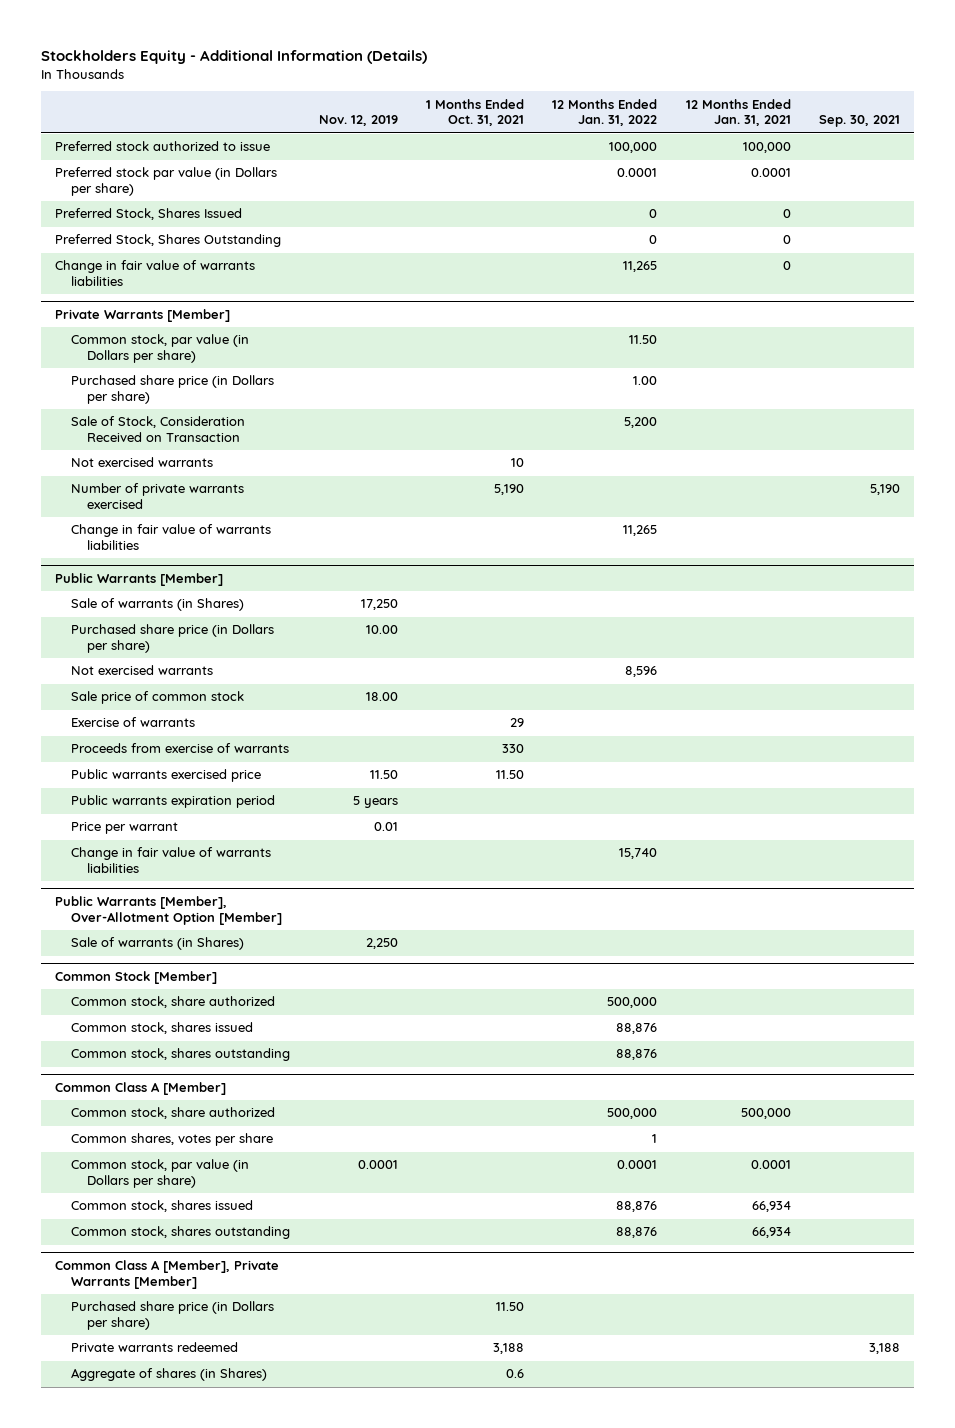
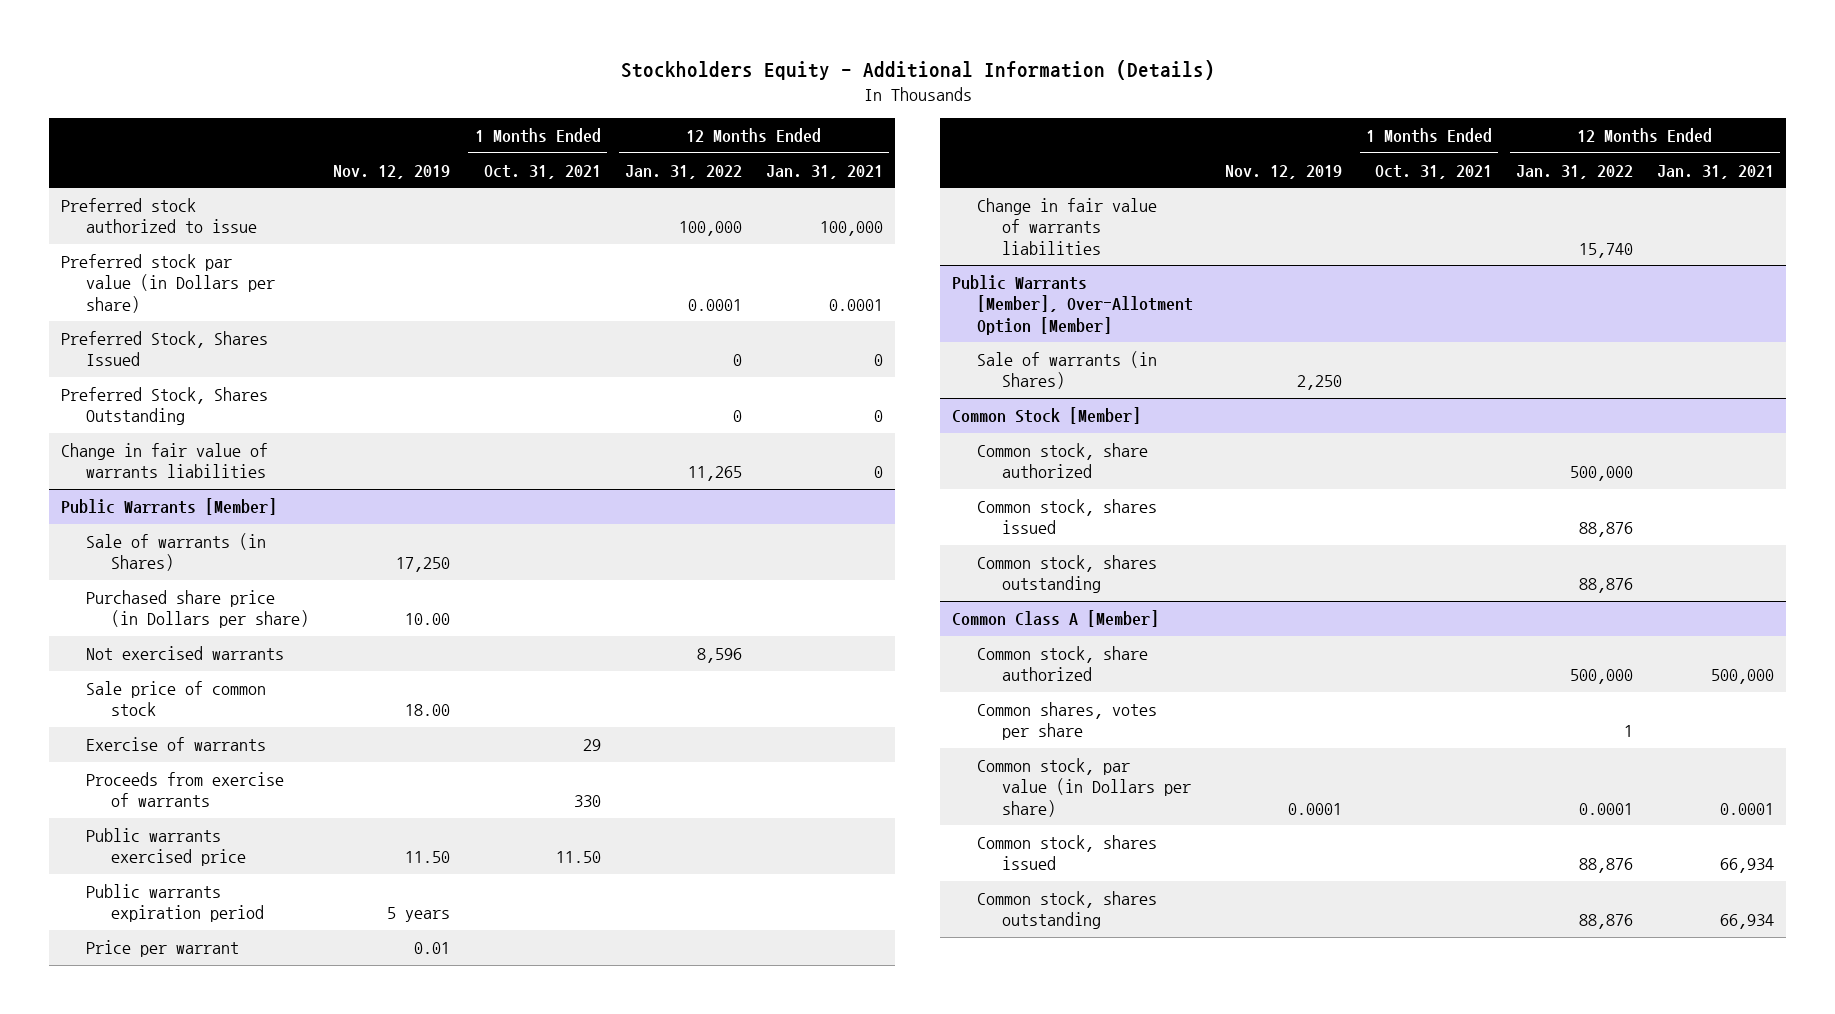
- | Nov. 12, 2019 | 1 Months Ended Oct. 31, 2021 | 12 Months Ended Jan. 31, 2022 | 12 Months Ended Jan. 31, 2021 | Sep. 30, 2021
+ | Nov. 12, 2019 | 1 Months Ended Oct. 31, 2021 | 12 Months Ended Jan. 31, 2022 | 12 Months Ended Jan. 31, 2021
- Private Warrants [Member]
- Common stock, par value (in Dollars per share) | | | 11.50 | |
- Purchased share price (in Dollars per share) | | | 1.00 | |
- Sale of Stock, Consideration Received on Transaction | | | 5,200 | |
- Not exercised warrants | | 10 | | |
- Number of private warrants exercised | | 5,190 | | | 5,190
- Change in fair value of warrants liabilities | | | 11,265 | |
- Common Class A [Member], Private Warrants [Member]
- Purchased share price (in Dollars per share) | | 11.50 | | |
- Private warrants redeemed | | 3,188 | | | 3,188
- Aggregate of shares (in Shares) | | 0.6 | | |

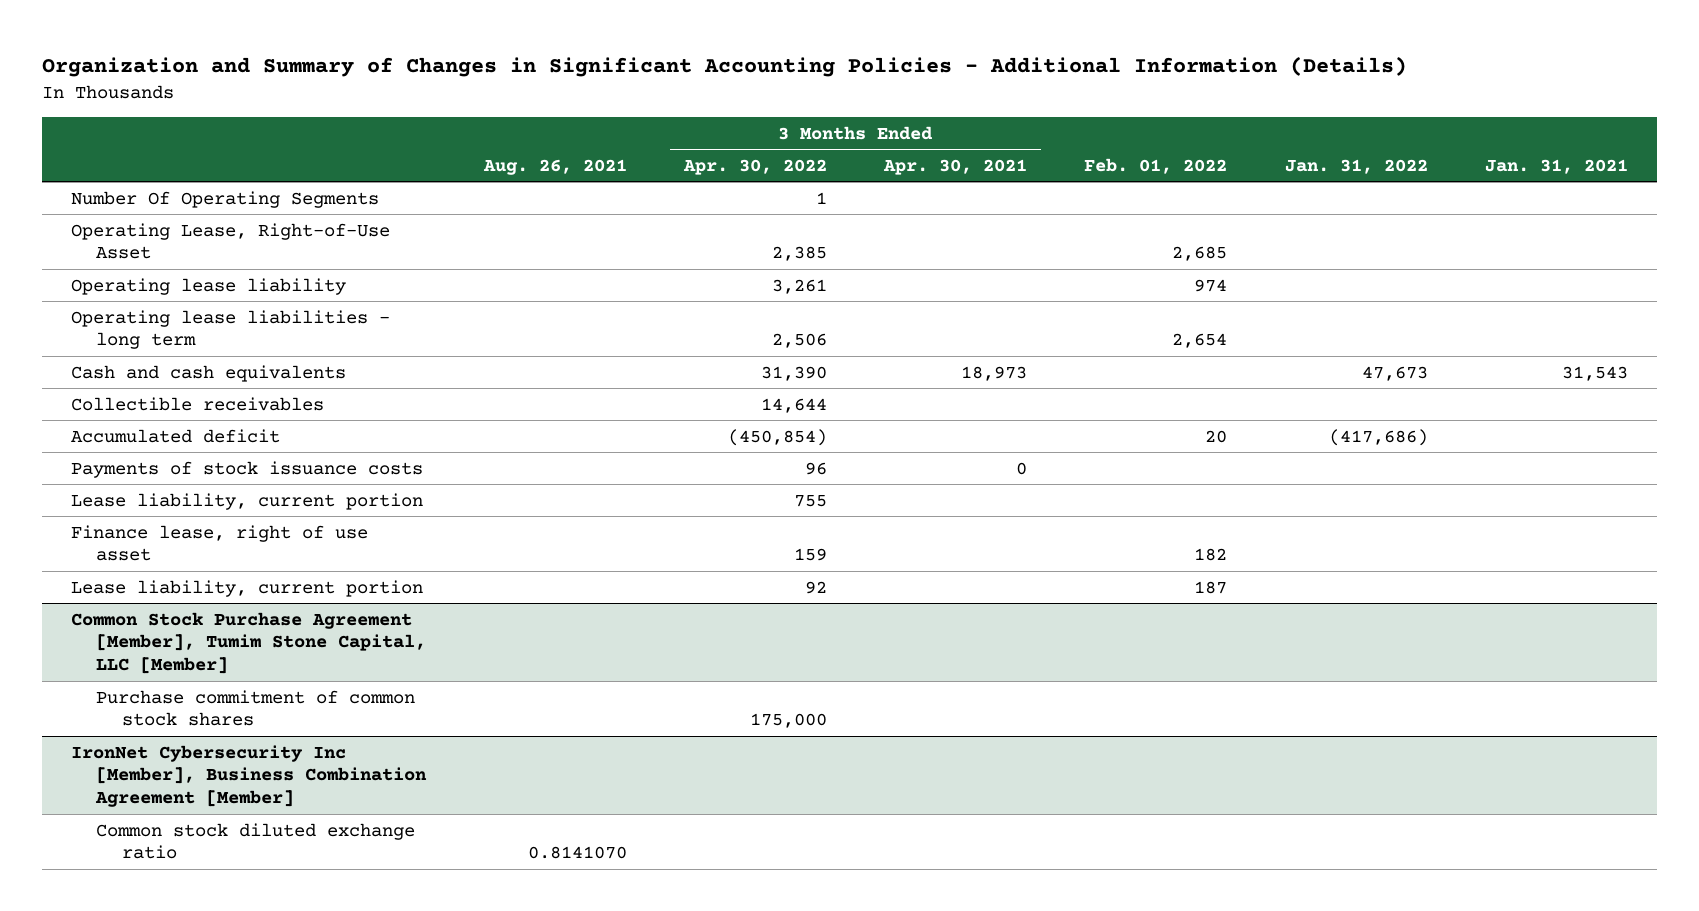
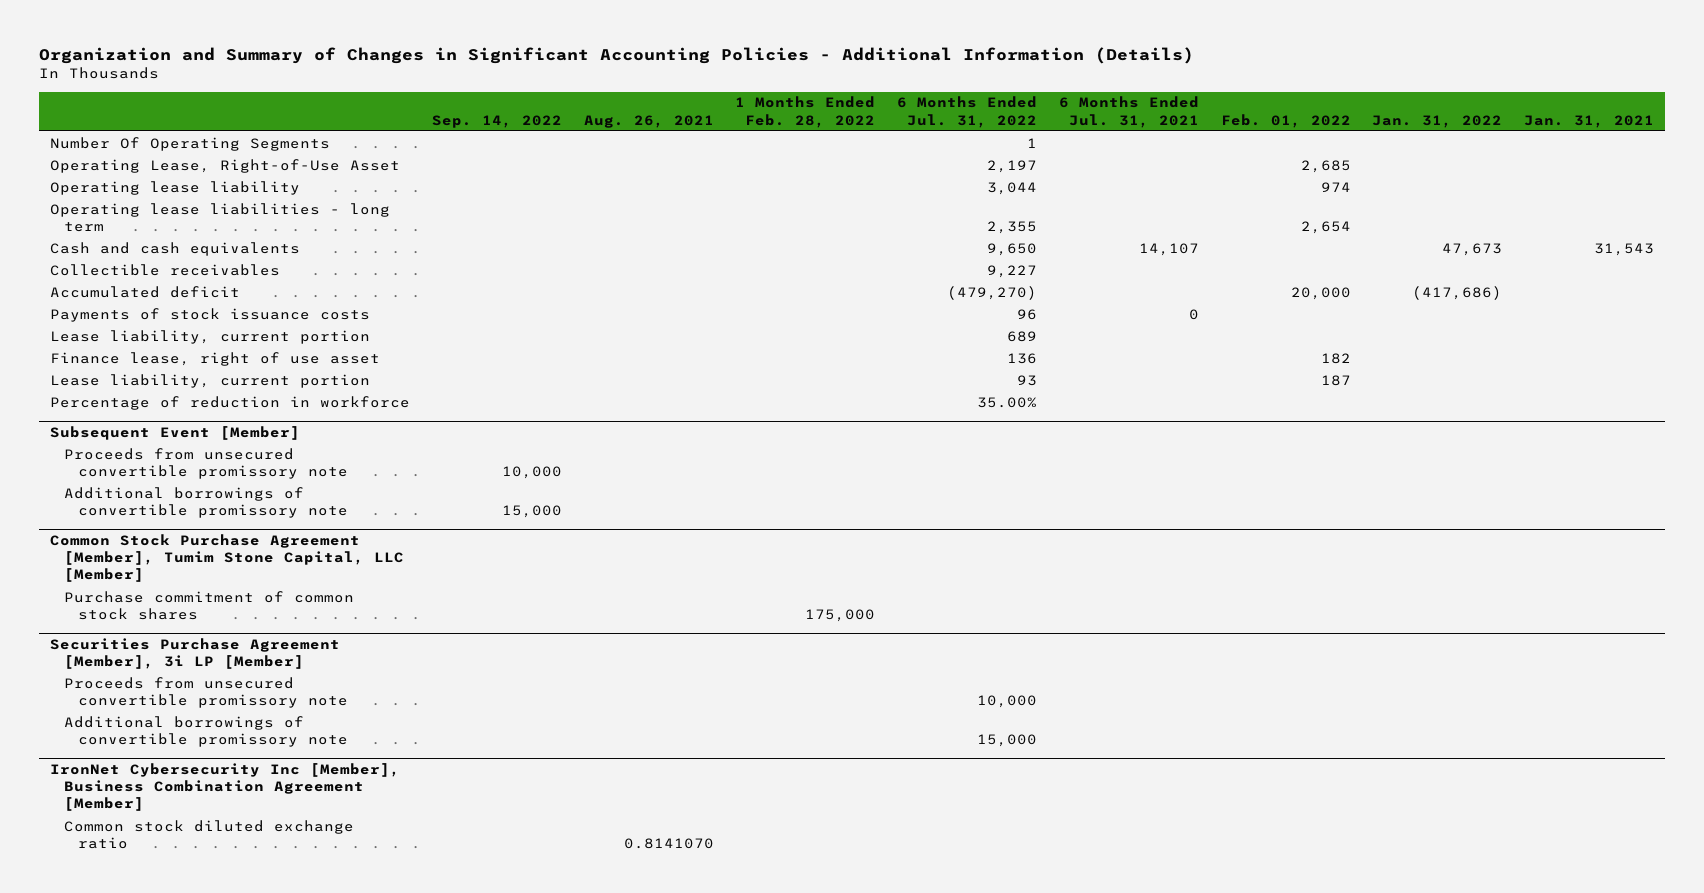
- | Aug. 26, 2021 | 3 Months Ended Apr. 30, 2022 | 3 Months Ended Apr. 30, 2021 | Feb. 01, 2022 | Jan. 31, 2022 | Jan. 31, 2021
+ | Sep. 14, 2022 | Aug. 26, 2021 | 1 Months Ended Feb. 28, 2022 | 6 Months Ended Jul. 31, 2022 | 6 Months Ended Jul. 31, 2021 | Feb. 01, 2022 | Jan. 31, 2022 | Jan. 31, 2021
- Accumulated deficit | | (450,854) | | 20 | (417,686) |
+ Accumulated deficit | | | | (479,270) | | 20,000 | (417,686) |
+ Percentage of reduction in workforce | | | | 35.00% | | | |
+ Subsequent Event [Member]
+ Proceeds from unsecured convertible promissory note | 10,000 | | | | | | |
+ Additional borrowings of convertible promissory note | 15,000 | | | | | | |
+ Securities Purchase Agreement [Member], 3i LP [Member]
+ Proceeds from unsecured convertible promissory note | | | | 10,000 | | | |
+ Additional borrowings of convertible promissory note | | | | 15,000 | | | |

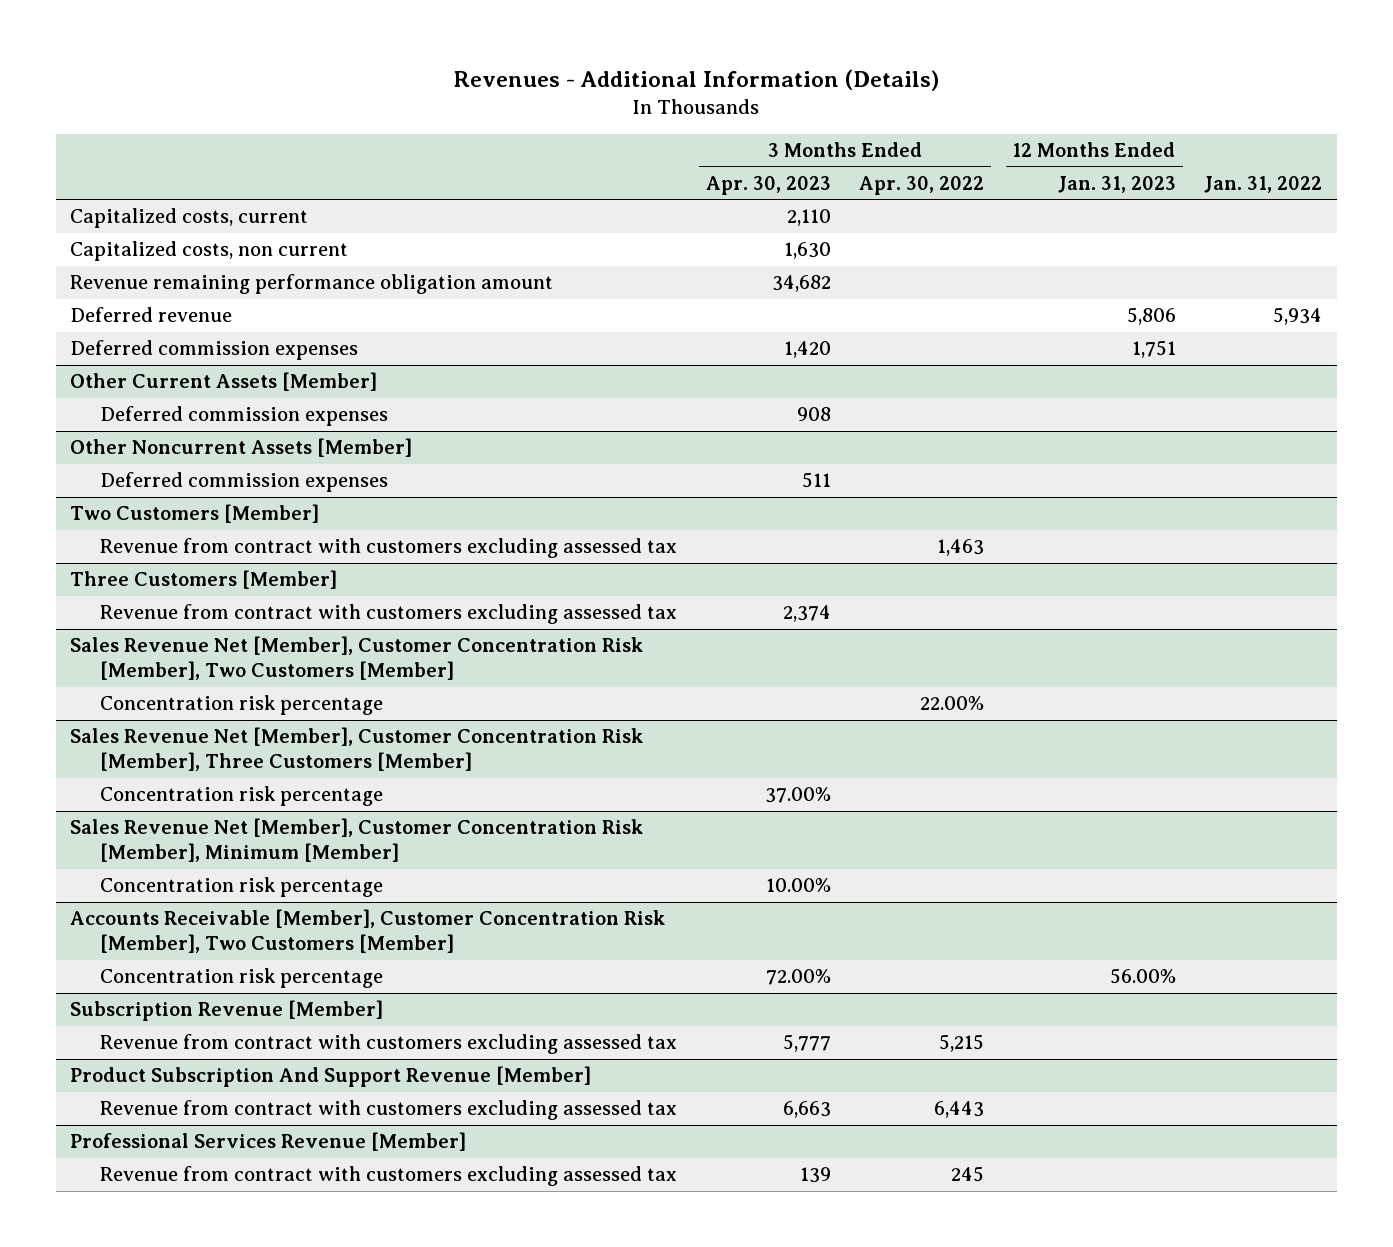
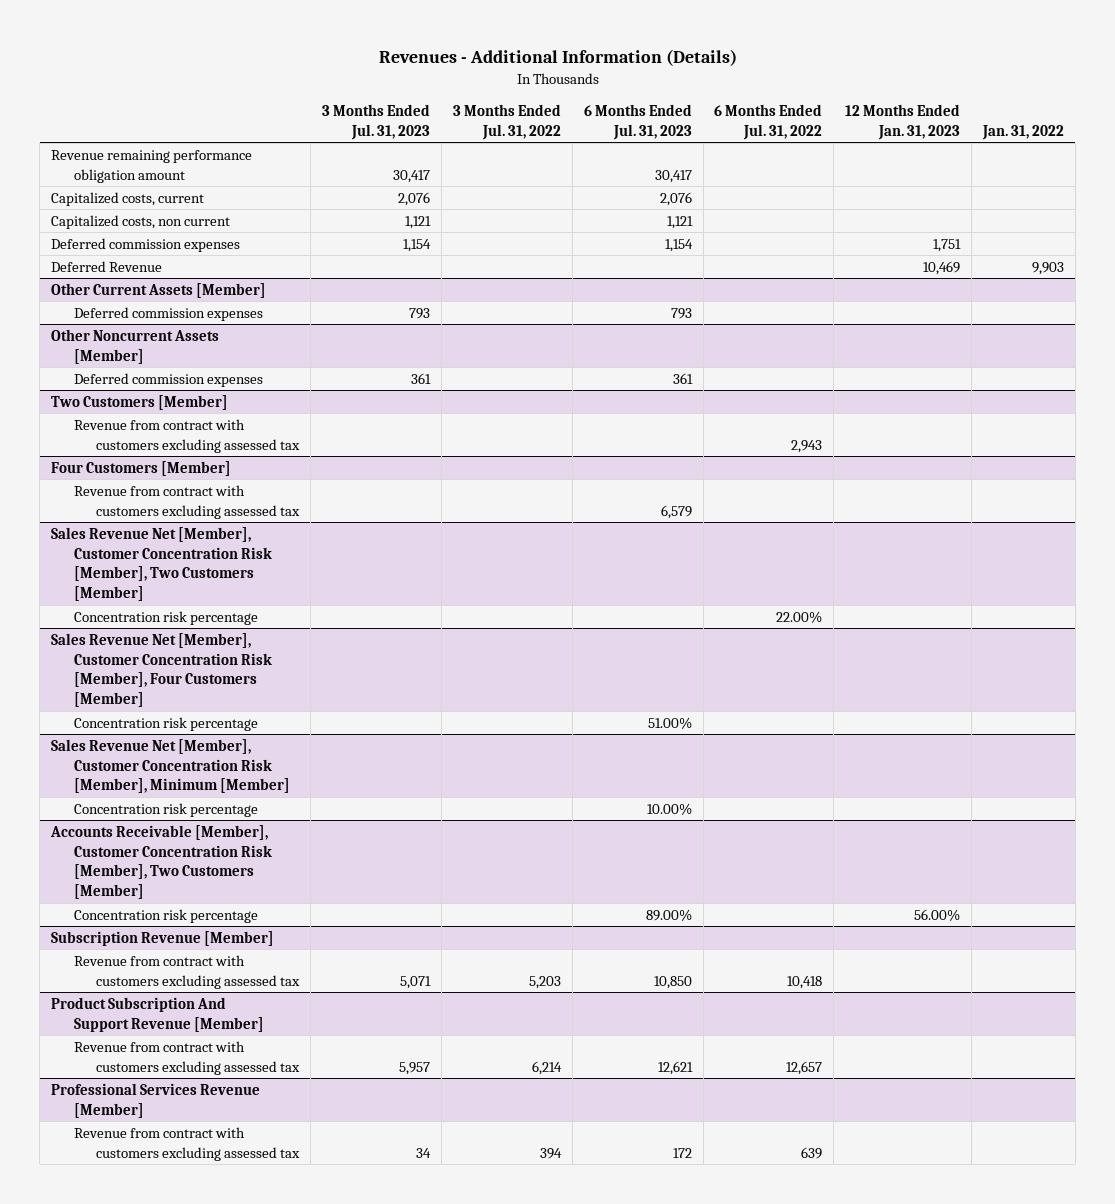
- | 3 Months Ended Apr. 30, 2023 | 3 Months Ended Apr. 30, 2022 | 12 Months Ended Jan. 31, 2023 | Jan. 31, 2022
+ | 3 Months Ended Jul. 31, 2023 | 3 Months Ended Jul. 31, 2022 | 6 Months Ended Jul. 31, 2023 | 6 Months Ended Jul. 31, 2022 | 12 Months Ended Jan. 31, 2023 | Jan. 31, 2022
moved up: Revenue remaining performance obligation amount | 30,417 | | 30,417 | | |
- Deferred revenue | | | 5,806 | 5,934
+ Deferred Revenue | | | | | 10,469 | 9,903
- Three Customers [Member]
- Revenue from contract with customers excluding assessed tax | 2,374 | | |
+ Four Customers [Member]
+ Revenue from contract with customers excluding assessed tax | | | 6,579 | | |
- Sales Revenue Net [Member], Customer Concentration Risk [Member], Three Customers [Member]
+ Sales Revenue Net [Member], Customer Concentration Risk [Member], Four Customers [Member]

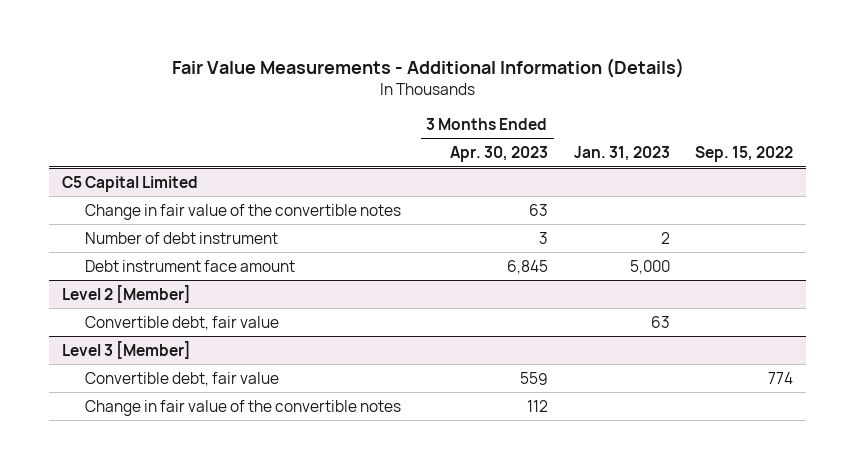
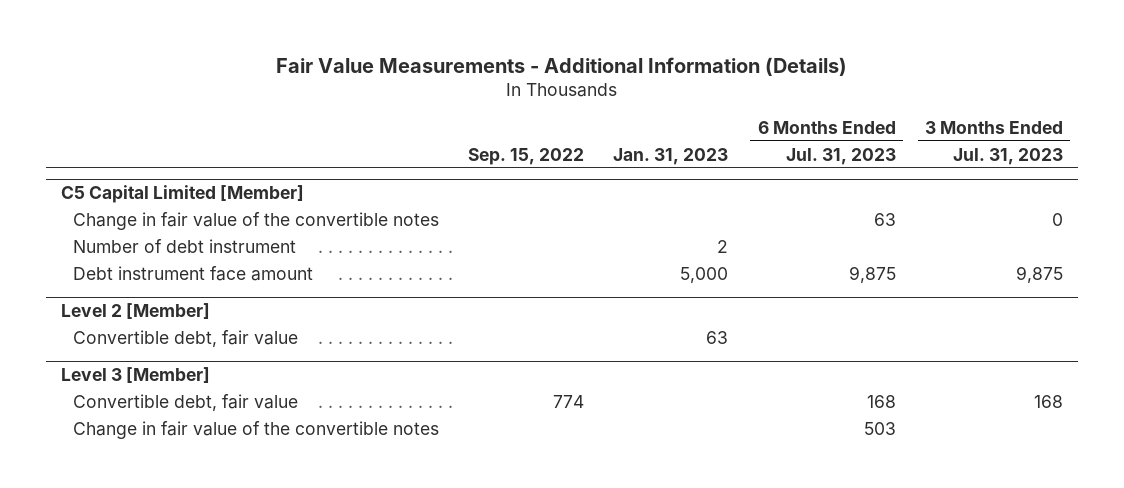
- | 3 Months Ended Apr. 30, 2023 | Jan. 31, 2023 | Sep. 15, 2022
+ | Sep. 15, 2022 | Jan. 31, 2023 | 6 Months Ended Jul. 31, 2023 | 3 Months Ended Jul. 31, 2023
- C5 Capital Limited
+ C5 Capital Limited [Member]

